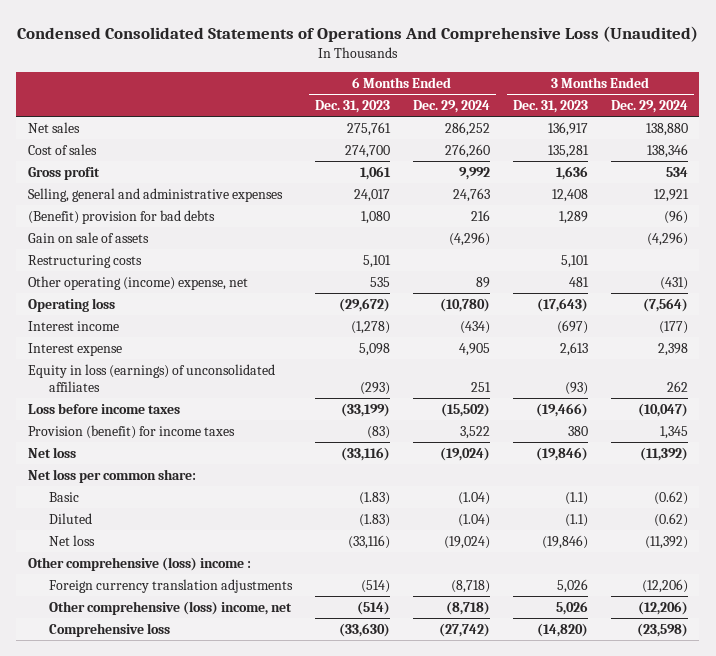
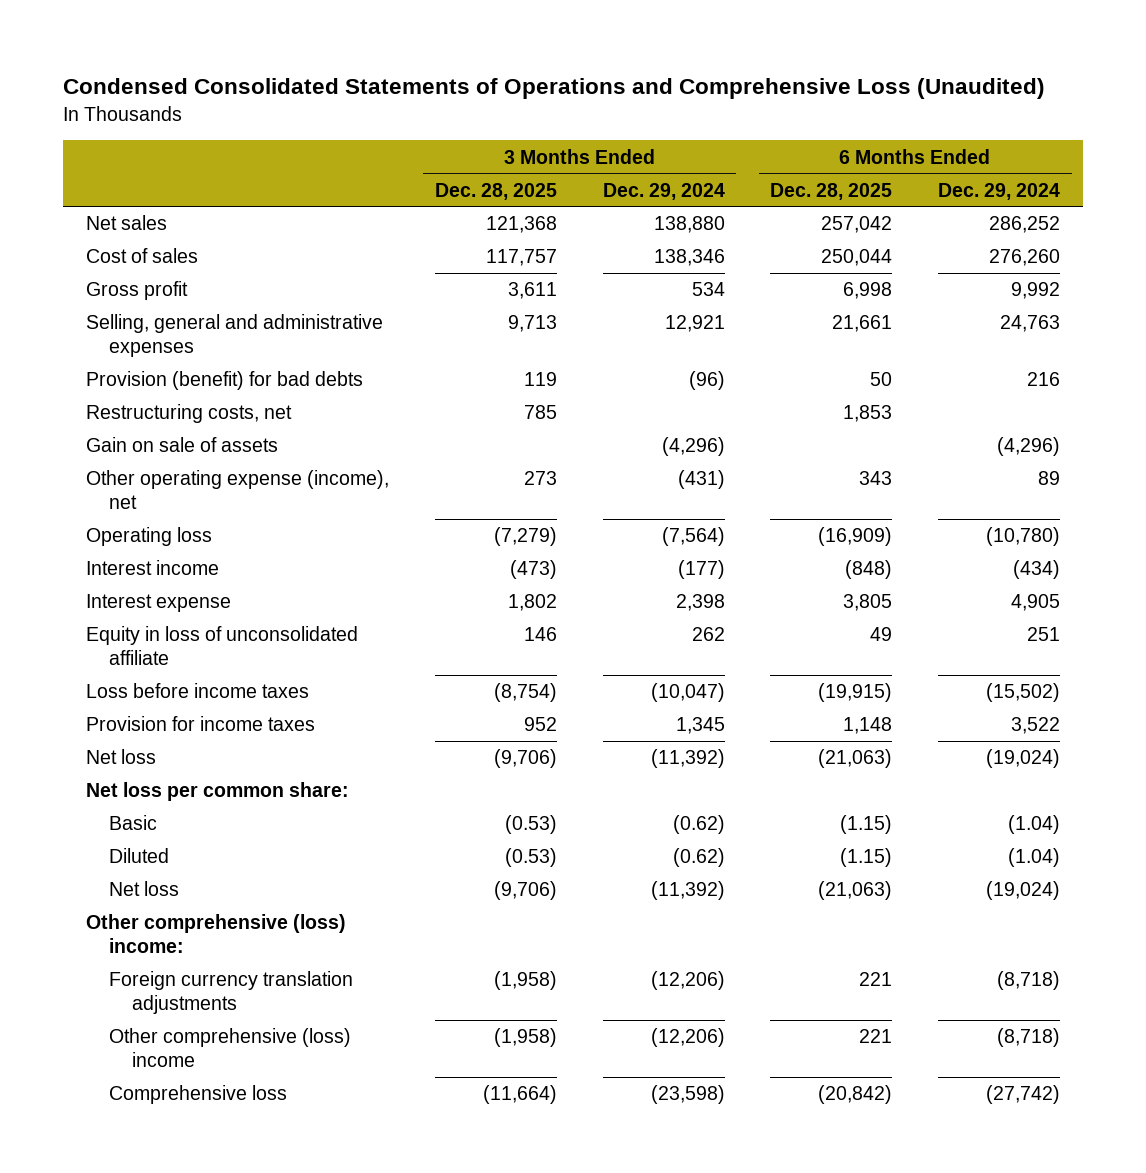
- Condensed Consolidated Statements of Operations And Comprehensive Loss (Unaudited)
+ Condensed Consolidated Statements of Operations and Comprehensive Loss (Unaudited)
- | 6 Months Ended Dec. 31, 2023 | 6 Months Ended Dec. 29, 2024 | 3 Months Ended Dec. 31, 2023 | 3 Months Ended Dec. 29, 2024
+ | 3 Months Ended Dec. 28, 2025 | 3 Months Ended Dec. 29, 2024 | 6 Months Ended Dec. 28, 2025 | 6 Months Ended Dec. 29, 2024
- (Benefit) provision for bad debts | 1,080 | 216 | 1,289 | (96)
+ Provision (benefit) for bad debts | 119 | (96) | 50 | 216
+ Restructuring costs, net | 785 | | 1,853 |
- Restructuring costs | 5,101 | | 5,101 |
- Other operating (income) expense, net | 535 | 89 | 481 | (431)
+ Other operating expense (income), net | 273 | (431) | 343 | 89
- Equity in loss (earnings) of unconsolidated affiliates | (293) | 251 | (93) | 262
+ Equity in loss of unconsolidated affiliate | 146 | 262 | 49 | 251
- Provision (benefit) for income taxes | (83) | 3,522 | 380 | 1,345
+ Provision for income taxes | 952 | 1,345 | 1,148 | 3,522
- Other comprehensive (loss) income :
+ Other comprehensive (loss) income:
- Other comprehensive (loss) income, net | (514) | (8,718) | 5,026 | (12,206)
+ Other comprehensive (loss) income | (1,958) | (12,206) | 221 | (8,718)

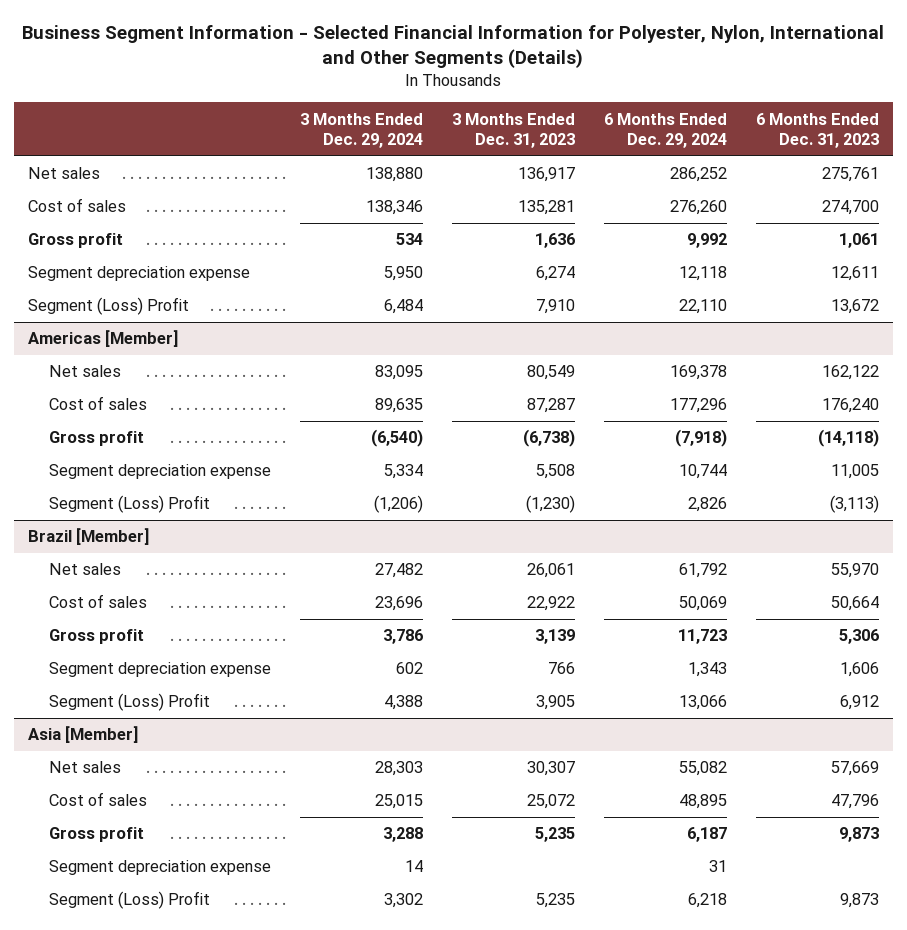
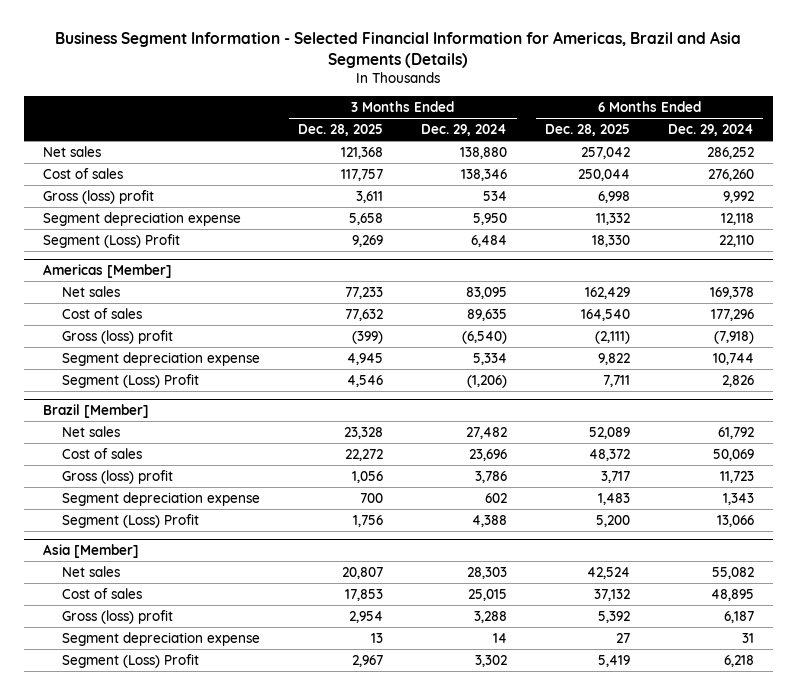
- Business Segment Information - Selected Financial Information for Polyester, Nylon, International and Other Segments (Details)
+ Business Segment Information - Selected Financial Information for Americas, Brazil and Asia Segments (Details)
- | 3 Months Ended Dec. 29, 2024 | 3 Months Ended Dec. 31, 2023 | 6 Months Ended Dec. 29, 2024 | 6 Months Ended Dec. 31, 2023
+ | 3 Months Ended Dec. 28, 2025 | 3 Months Ended Dec. 29, 2024 | 6 Months Ended Dec. 28, 2025 | 6 Months Ended Dec. 29, 2024
- Gross profit | 534 | 1,636 | 9,992 | 1,061
+ Gross (loss) profit | 3,611 | 534 | 6,998 | 9,992
@ Americas [Member]
- Gross profit | (6,540) | (6,738) | (7,918) | (14,118)
+ Gross (loss) profit | (399) | (6,540) | (2,111) | (7,918)
@ Brazil [Member]
- Gross profit | 3,786 | 3,139 | 11,723 | 5,306
+ Gross (loss) profit | 1,056 | 3,786 | 3,717 | 11,723
@ Asia [Member]
- Gross profit | 3,288 | 5,235 | 6,187 | 9,873
+ Gross (loss) profit | 2,954 | 3,288 | 5,392 | 6,187

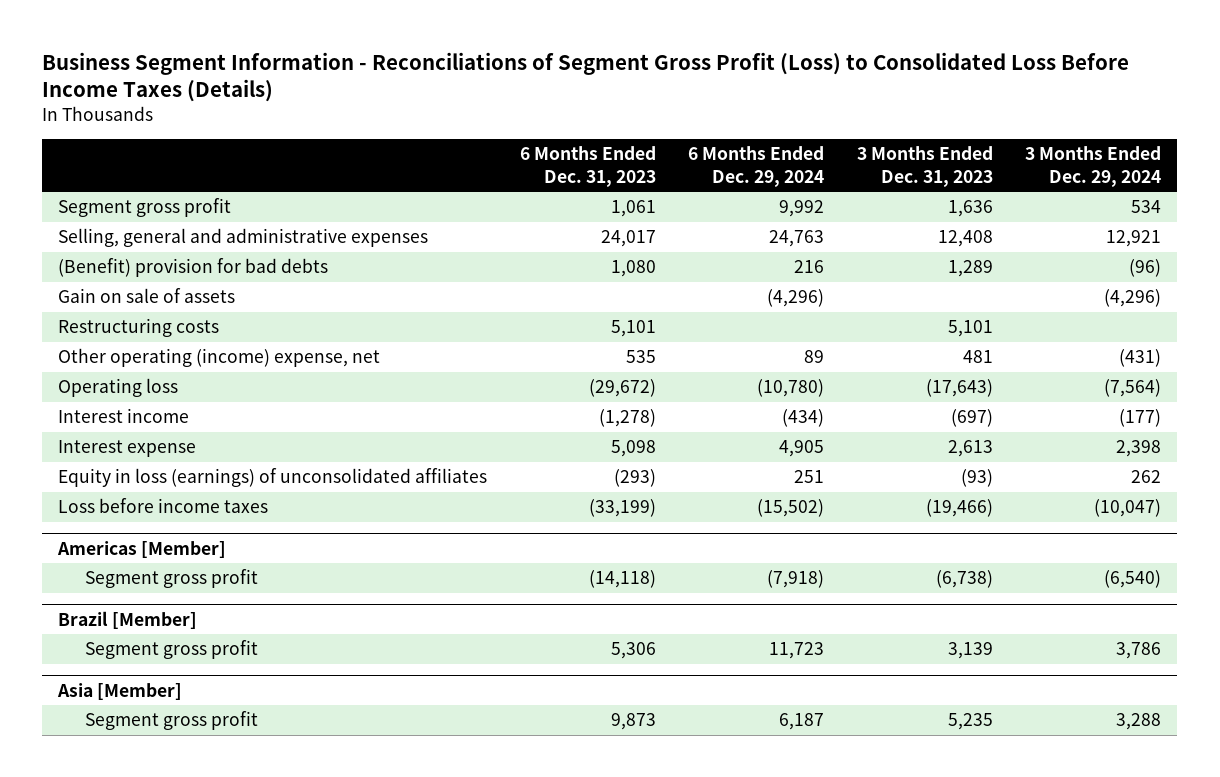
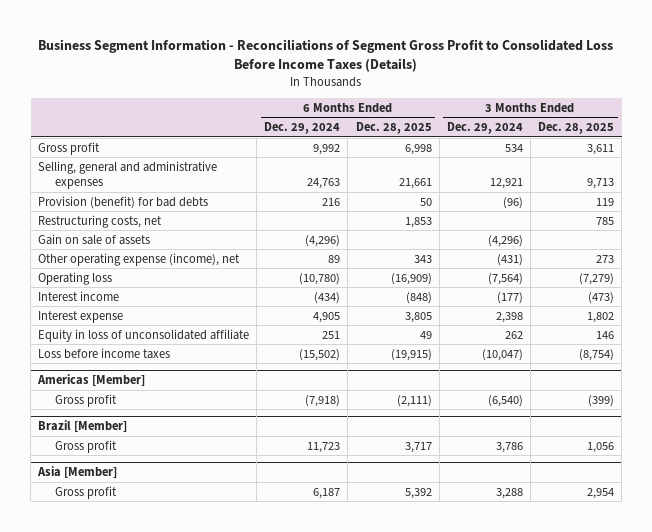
- Business Segment Information - Reconciliations of Segment Gross Profit (Loss) to Consolidated Loss Before Income Taxes (Details)
+ Business Segment Information - Reconciliations of Segment Gross Profit to Consolidated Loss Before Income Taxes (Details)
- | 6 Months Ended Dec. 31, 2023 | 6 Months Ended Dec. 29, 2024 | 3 Months Ended Dec. 31, 2023 | 3 Months Ended Dec. 29, 2024
+ | 6 Months Ended Dec. 29, 2024 | 6 Months Ended Dec. 28, 2025 | 3 Months Ended Dec. 29, 2024 | 3 Months Ended Dec. 28, 2025
- Segment gross profit | 1,061 | 9,992 | 1,636 | 534
+ Gross profit | 9,992 | 6,998 | 534 | 3,611
- (Benefit) provision for bad debts | 1,080 | 216 | 1,289 | (96)
+ Provision (benefit) for bad debts | 216 | 50 | (96) | 119
+ Restructuring costs, net | | 1,853 | | 785
- Restructuring costs | 5,101 | | 5,101 |
- Other operating (income) expense, net | 535 | 89 | 481 | (431)
+ Other operating expense (income), net | 89 | 343 | (431) | 273
- Equity in loss (earnings) of unconsolidated affiliates | (293) | 251 | (93) | 262
+ Equity in loss of unconsolidated affiliate | 251 | 49 | 262 | 146
@ Americas [Member]
- Segment gross profit | (14,118) | (7,918) | (6,738) | (6,540)
+ Gross profit | (7,918) | (2,111) | (6,540) | (399)
@ Brazil [Member]
- Segment gross profit | 5,306 | 11,723 | 3,139 | 3,786
+ Gross profit | 11,723 | 3,717 | 3,786 | 1,056
@ Asia [Member]
- Segment gross profit | 9,873 | 6,187 | 5,235 | 3,288
+ Gross profit | 6,187 | 5,392 | 3,288 | 2,954

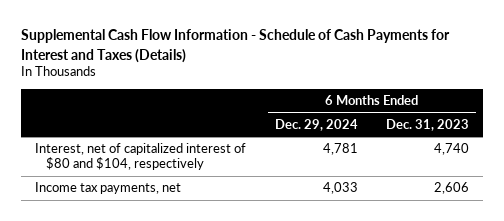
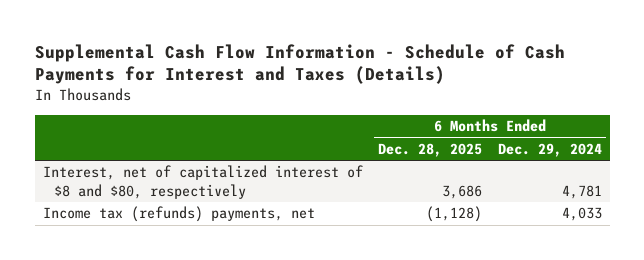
- | 6 Months Ended Dec. 29, 2024 | 6 Months Ended Dec. 31, 2023
+ | 6 Months Ended Dec. 28, 2025 | 6 Months Ended Dec. 29, 2024
- Interest, net of capitalized interest of $80 and $104, respectively | 4,781 | 4,740
- Income tax payments, net | 4,033 | 2,606
+ Interest, net of capitalized interest of $8 and $80, respectively | 3,686 | 4,781
+ Income tax (refunds) payments, net | (1,128) | 4,033

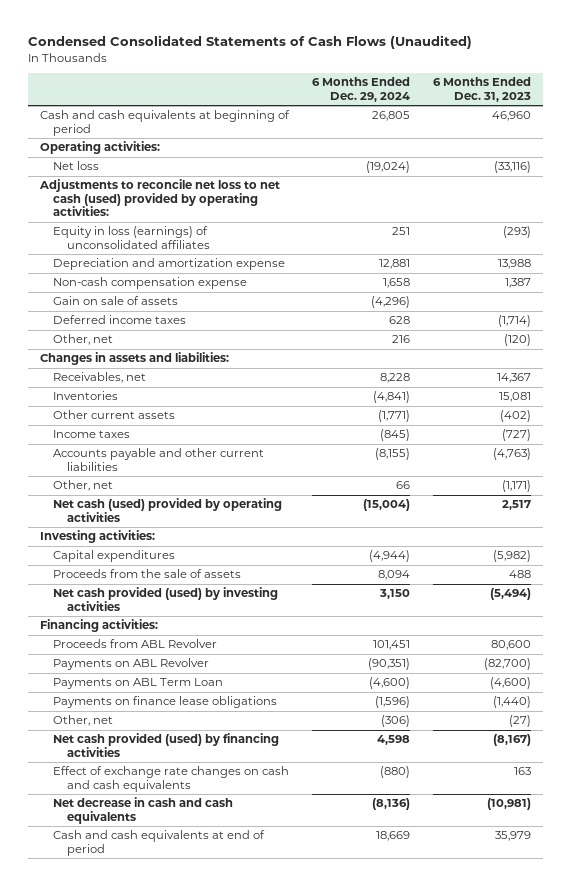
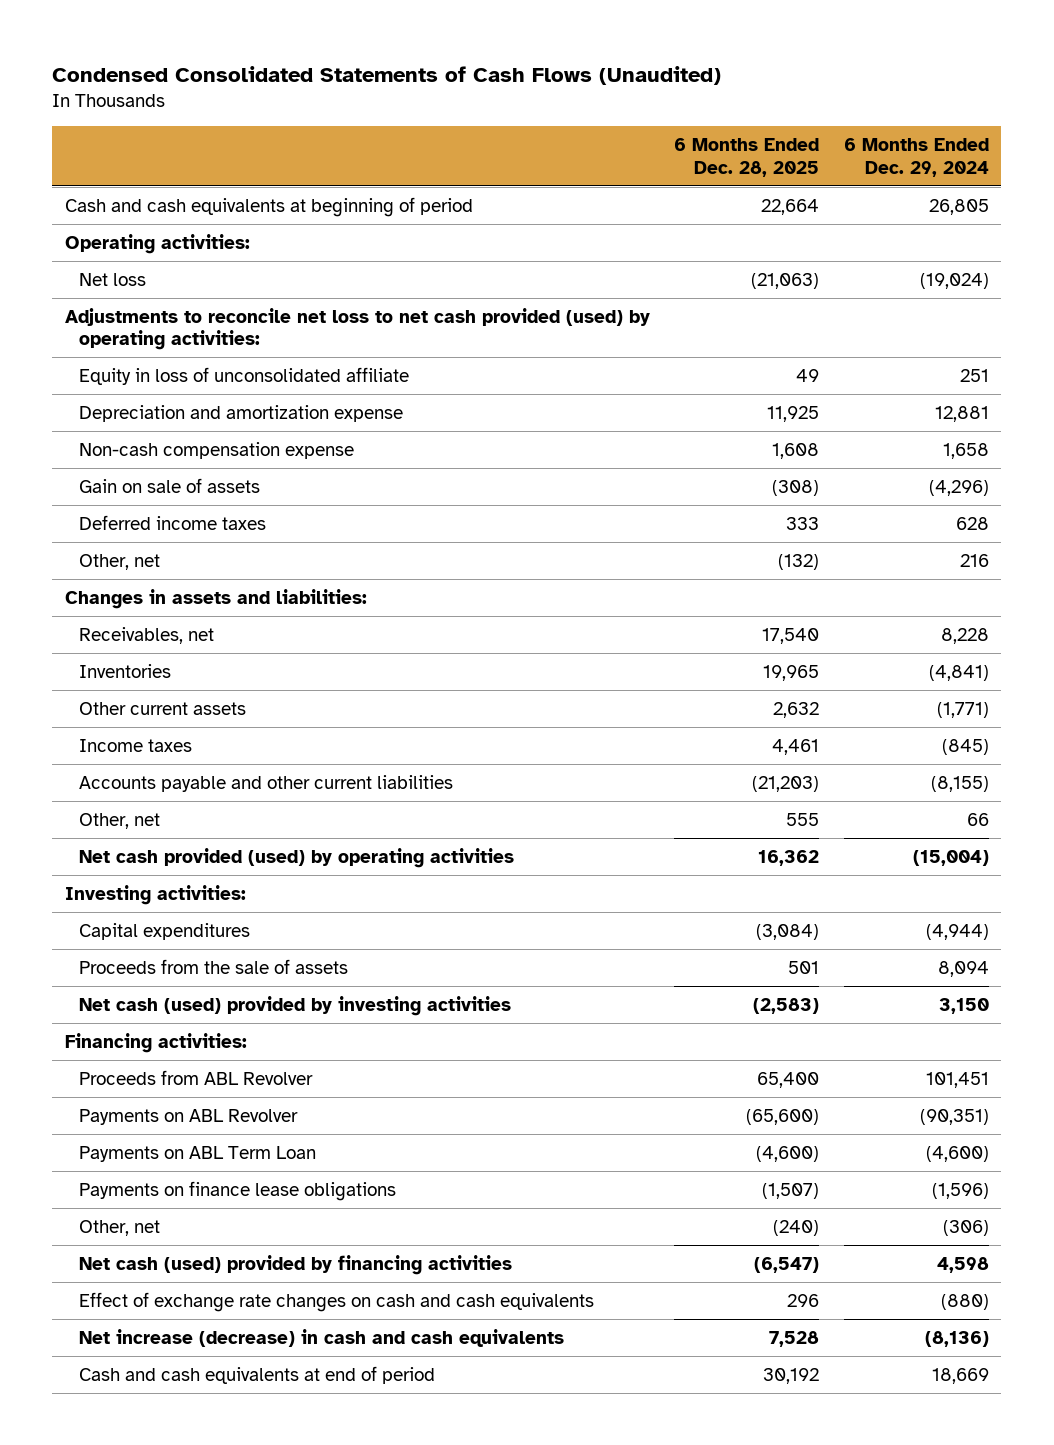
- | 6 Months Ended Dec. 29, 2024 | 6 Months Ended Dec. 31, 2023
+ | 6 Months Ended Dec. 28, 2025 | 6 Months Ended Dec. 29, 2024
- Adjustments to reconcile net loss to net cash (used) provided by operating activities:
- Equity in loss (earnings) of unconsolidated affiliates | 251 | (293)
+ Adjustments to reconcile net loss to net cash provided (used) by operating activities:
+ Equity in loss of unconsolidated affiliate | 49 | 251
- Net cash (used) provided by operating activities | (15,004) | 2,517
+ Net cash provided (used) by operating activities | 16,362 | (15,004)
- Net cash provided (used) by investing activities | 3,150 | (5,494)
+ Net cash (used) provided by investing activities | (2,583) | 3,150
- Net cash provided (used) by financing activities | 4,598 | (8,167)
+ Net cash (used) provided by financing activities | (6,547) | 4,598
- Net decrease in cash and cash equivalents | (8,136) | (10,981)
+ Net increase (decrease) in cash and cash equivalents | 7,528 | (8,136)

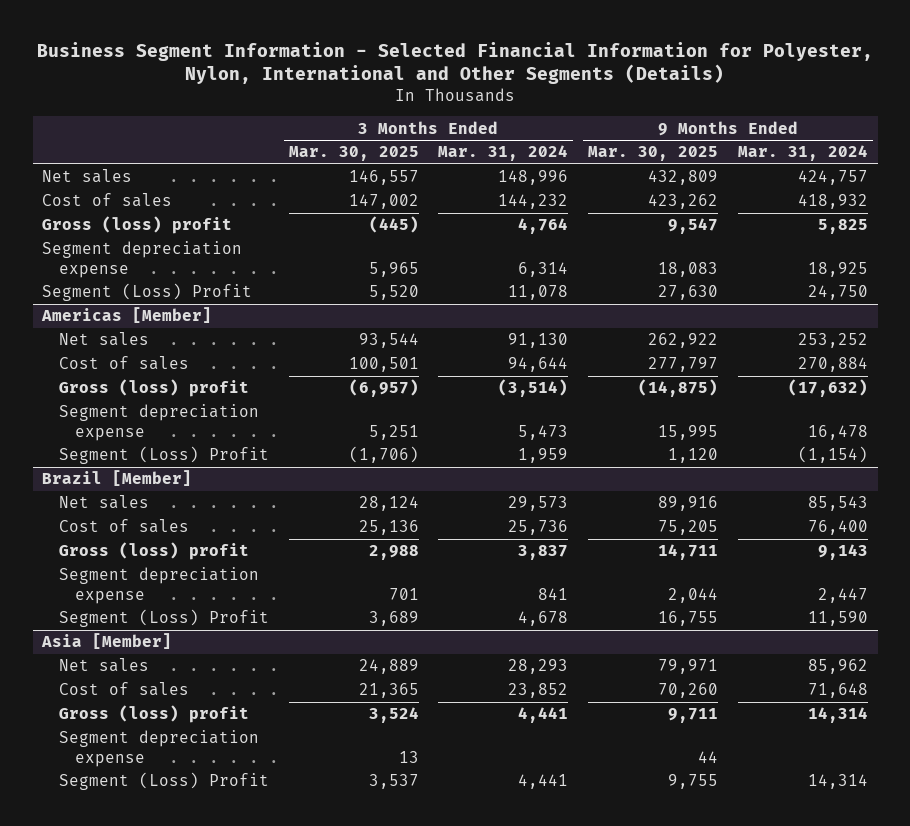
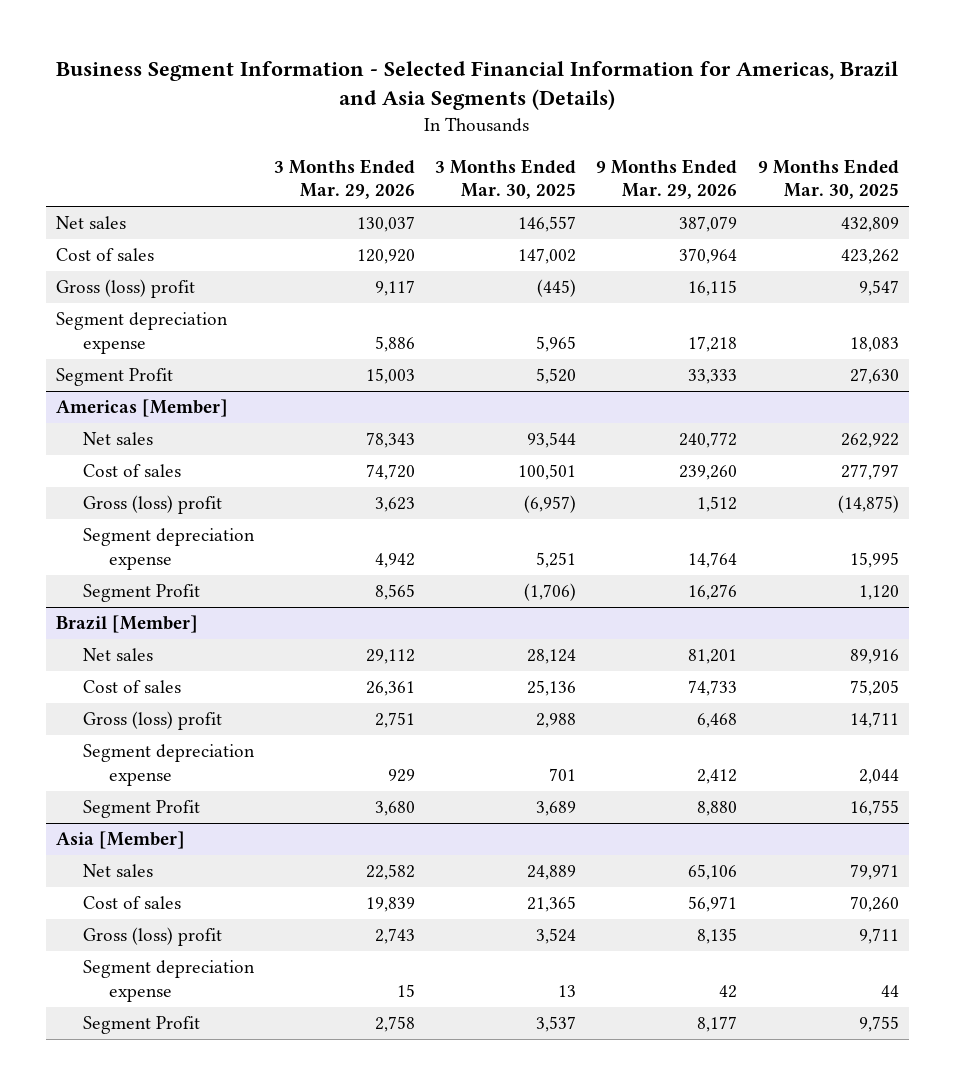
- Business Segment Information - Selected Financial Information for Polyester, Nylon, International and Other Segments (Details)
+ Business Segment Information - Selected Financial Information for Americas, Brazil and Asia Segments (Details)
- | 3 Months Ended Mar. 30, 2025 | 3 Months Ended Mar. 31, 2024 | 9 Months Ended Mar. 30, 2025 | 9 Months Ended Mar. 31, 2024
+ | 3 Months Ended Mar. 29, 2026 | 3 Months Ended Mar. 30, 2025 | 9 Months Ended Mar. 29, 2026 | 9 Months Ended Mar. 30, 2025
- Segment (Loss) Profit | 5,520 | 11,078 | 27,630 | 24,750
+ Segment Profit | 15,003 | 5,520 | 33,333 | 27,630
@ Americas [Member]
- Segment (Loss) Profit | (1,706) | 1,959 | 1,120 | (1,154)
+ Segment Profit | 8,565 | (1,706) | 16,276 | 1,120
@ Brazil [Member]
- Segment (Loss) Profit | 3,689 | 4,678 | 16,755 | 11,590
+ Segment Profit | 3,680 | 3,689 | 8,880 | 16,755
@ Asia [Member]
- Segment (Loss) Profit | 3,537 | 4,441 | 9,755 | 14,314
+ Segment Profit | 2,758 | 3,537 | 8,177 | 9,755

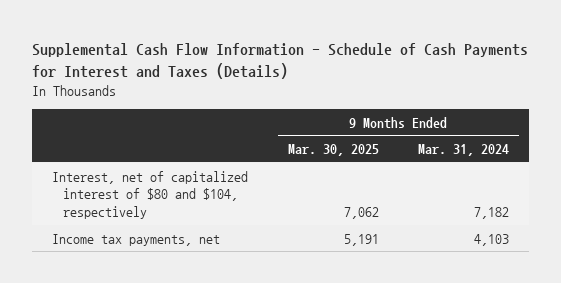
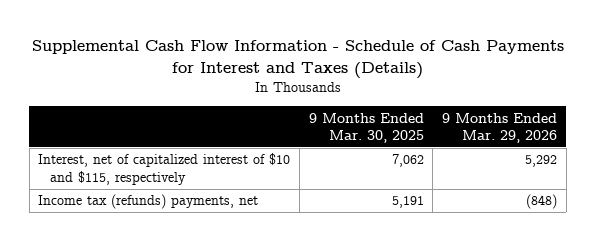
- | 9 Months Ended Mar. 30, 2025 | 9 Months Ended Mar. 31, 2024
+ | 9 Months Ended Mar. 30, 2025 | 9 Months Ended Mar. 29, 2026
- Interest, net of capitalized interest of $80 and $104, respectively | 7,062 | 7,182
- Income tax payments, net | 5,191 | 4,103
+ Interest, net of capitalized interest of $10 and $115, respectively | 7,062 | 5,292
+ Income tax (refunds) payments, net | 5,191 | (848)

